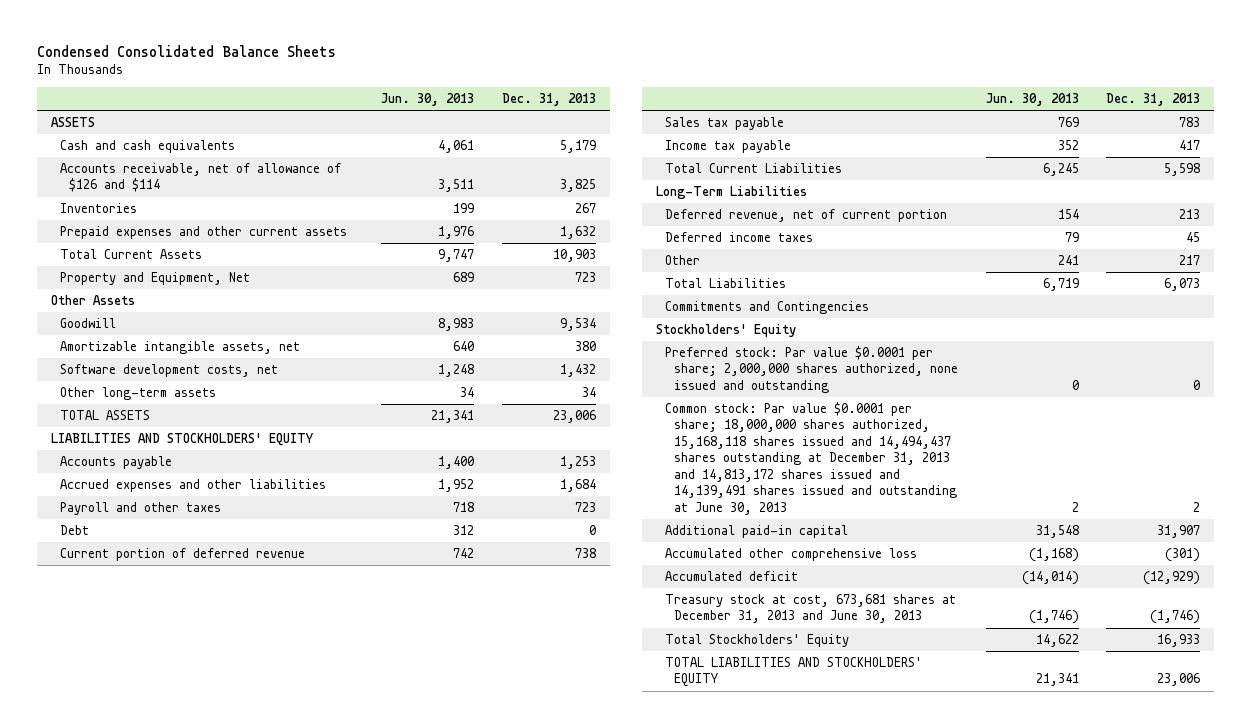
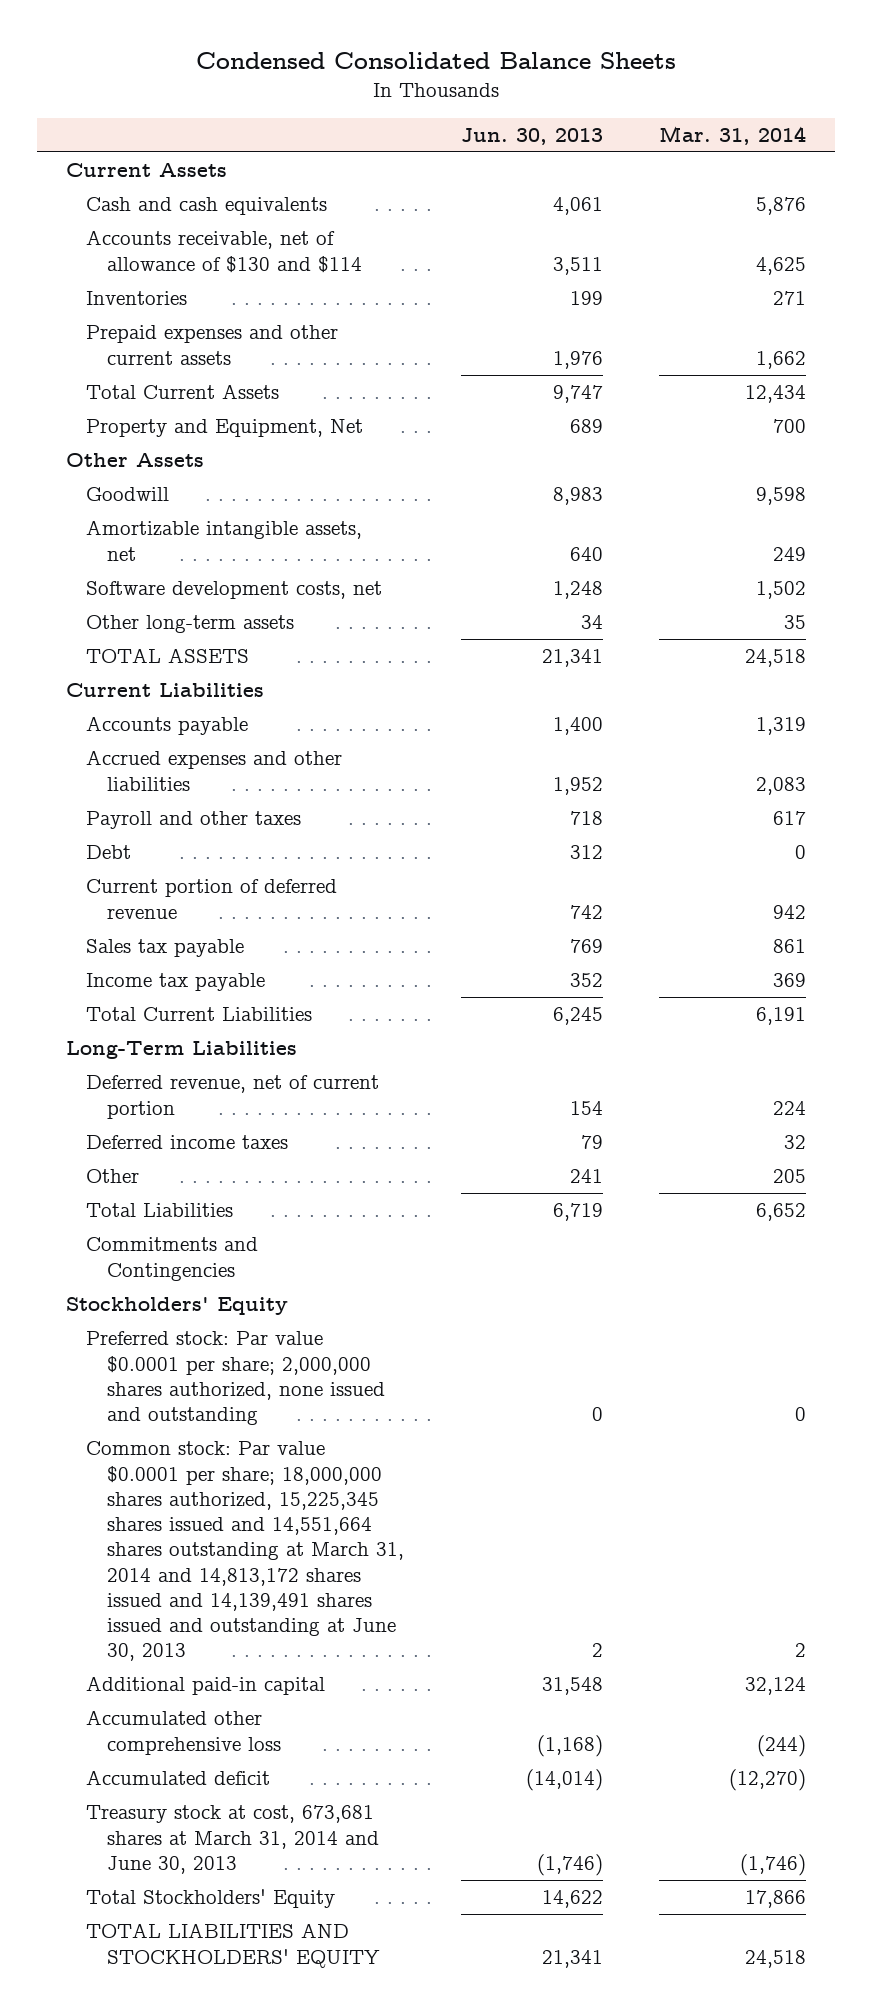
- | Jun. 30, 2013 | Dec. 31, 2013
+ | Jun. 30, 2013 | Mar. 31, 2014
- ASSETS
+ Current Assets
- Accounts receivable, net of allowance of $126 and $114 | 3,511 | 3,825
+ Accounts receivable, net of allowance of $130 and $114 | 3,511 | 4,625
- LIABILITIES AND STOCKHOLDERS' EQUITY
+ Current Liabilities
- Common stock: Par value $0.0001 per share; 18,000,000 shares authorized, 15,168,118 shares issued and 14,494,437 shares outstanding at December 31, 2013 and 14,813,172 shares issued and 14,139,491 shares issued and outstanding at June 30, 2013 | 2 | 2
+ Common stock: Par value $0.0001 per share; 18,000,000 shares authorized, 15,225,345 shares issued and 14,551,664 shares outstanding at March 31, 2014 and 14,813,172 shares issued and 14,139,491 shares issued and outstanding at June 30, 2013 | 2 | 2
- Treasury stock at cost, 673,681 shares at December 31, 2013 and June 30, 2013 | (1,746) | (1,746)
+ Treasury stock at cost, 673,681 shares at March 31, 2014 and June 30, 2013 | (1,746) | (1,746)

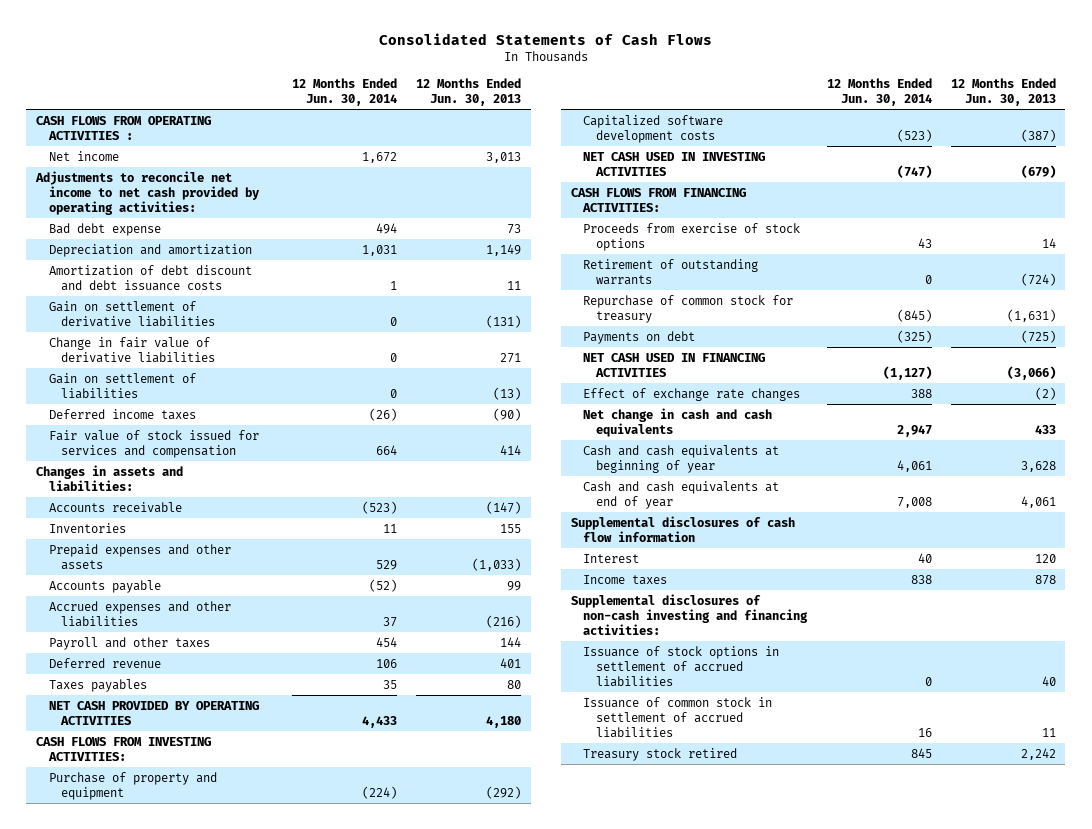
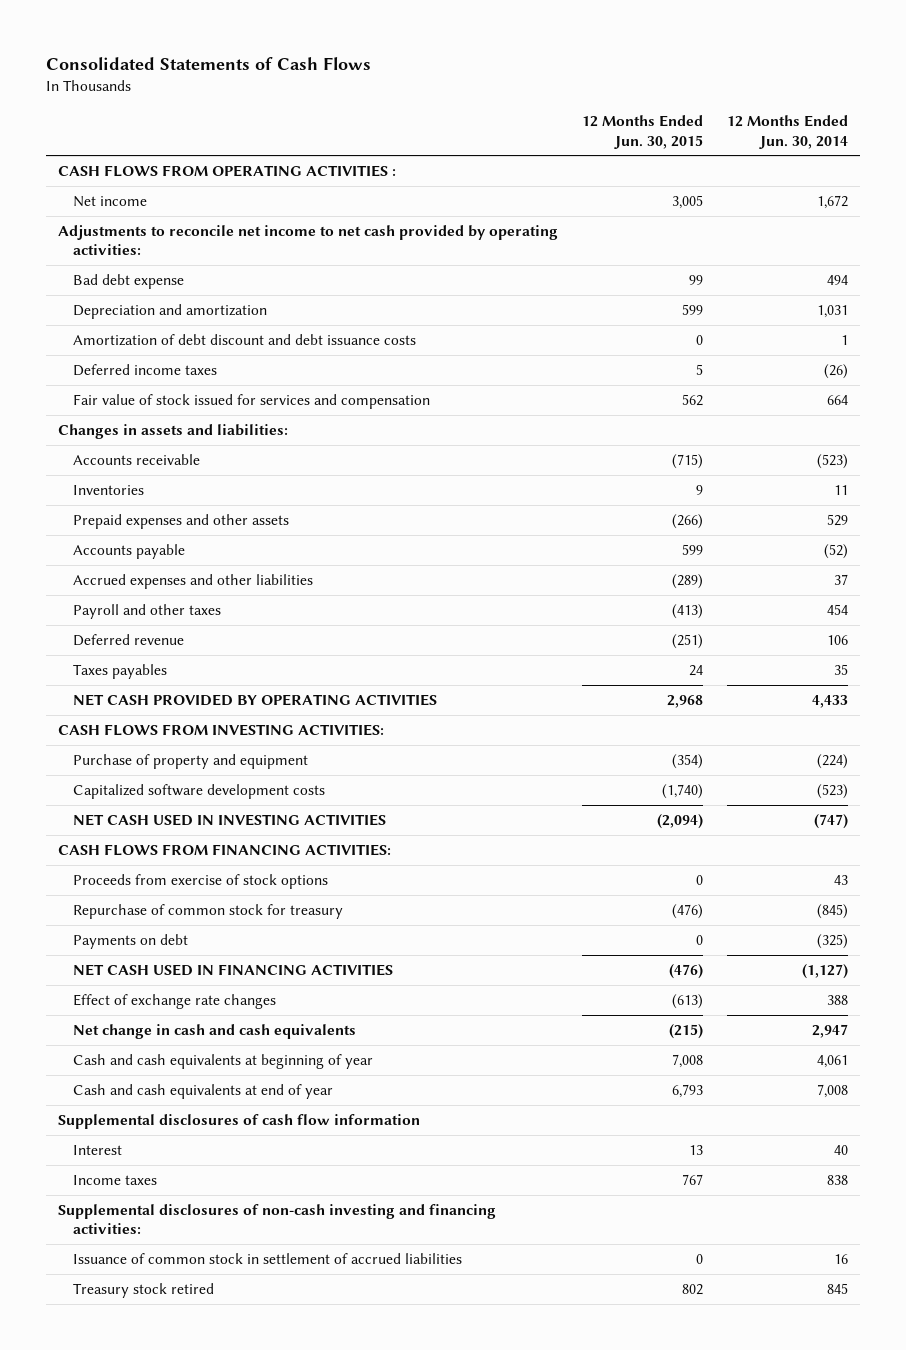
- | 12 Months Ended Jun. 30, 2014 | 12 Months Ended Jun. 30, 2013
+ | 12 Months Ended Jun. 30, 2015 | 12 Months Ended Jun. 30, 2014
- Gain on settlement of derivative liabilities | 0 | (131)
- Change in fair value of derivative liabilities | 0 | 271
- Gain on settlement of liabilities | 0 | (13)
- Retirement of outstanding warrants | 0 | (724)
- Issuance of stock options in settlement of accrued liabilities | 0 | 40

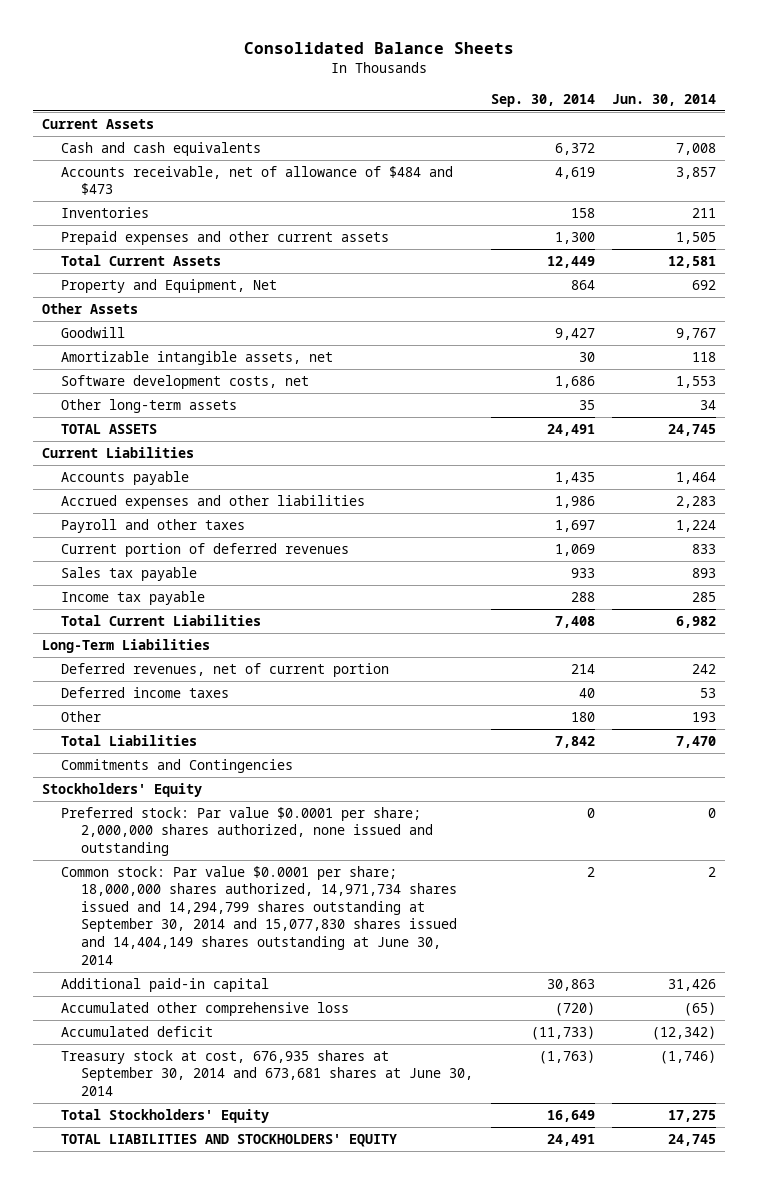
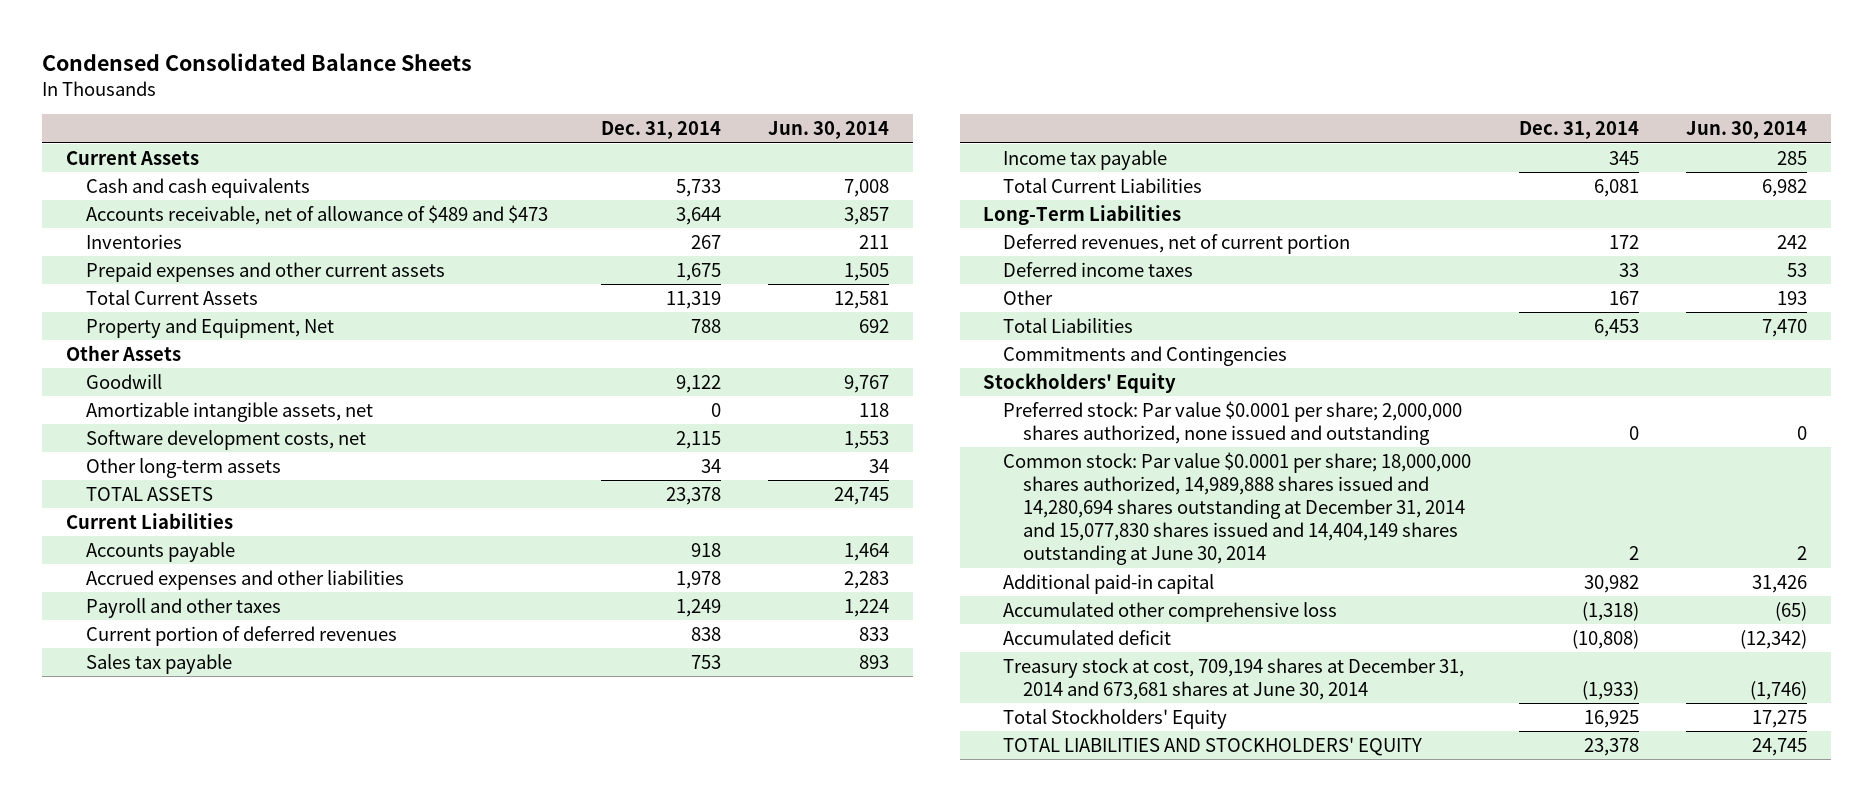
- Consolidated Balance Sheets
+ Condensed Consolidated Balance Sheets
- | Sep. 30, 2014 | Jun. 30, 2014
+ | Dec. 31, 2014 | Jun. 30, 2014
- Accounts receivable, net of allowance of $484 and $473 | 4,619 | 3,857
+ Accounts receivable, net of allowance of $489 and $473 | 3,644 | 3,857
- Common stock: Par value $0.0001 per share; 18,000,000 shares authorized, 14,971,734 shares issued and 14,294,799 shares outstanding at September 30, 2014 and 15,077,830 shares issued and 14,404,149 shares outstanding at June 30, 2014 | 2 | 2
+ Common stock: Par value $0.0001 per share; 18,000,000 shares authorized, 14,989,888 shares issued and 14,280,694 shares outstanding at December 31, 2014 and 15,077,830 shares issued and 14,404,149 shares outstanding at June 30, 2014 | 2 | 2
- Treasury stock at cost, 676,935 shares at September 30, 2014 and 673,681 shares at June 30, 2014 | (1,763) | (1,746)
+ Treasury stock at cost, 709,194 shares at December 31, 2014 and 673,681 shares at June 30, 2014 | (1,933) | (1,746)

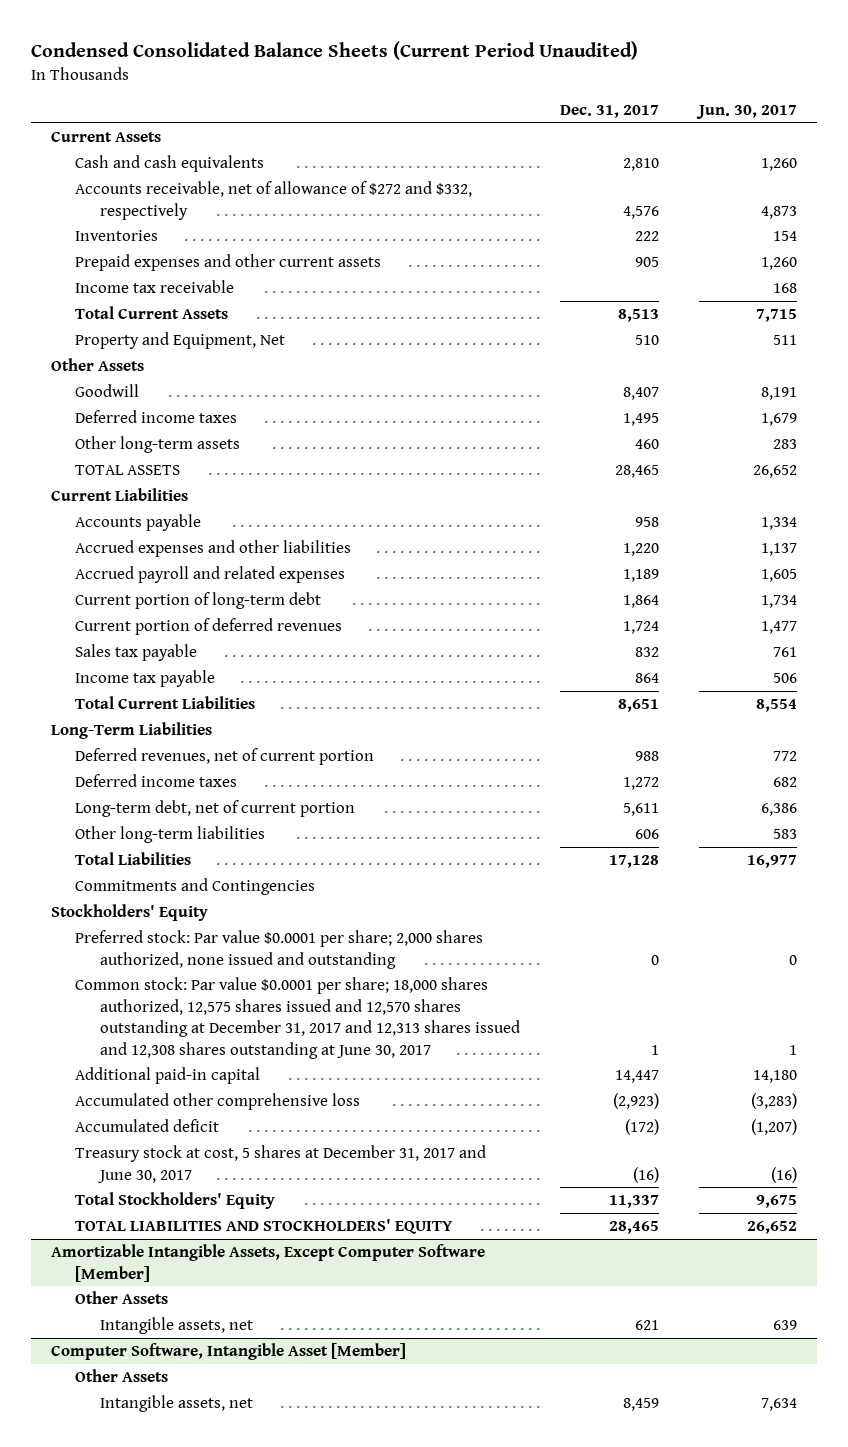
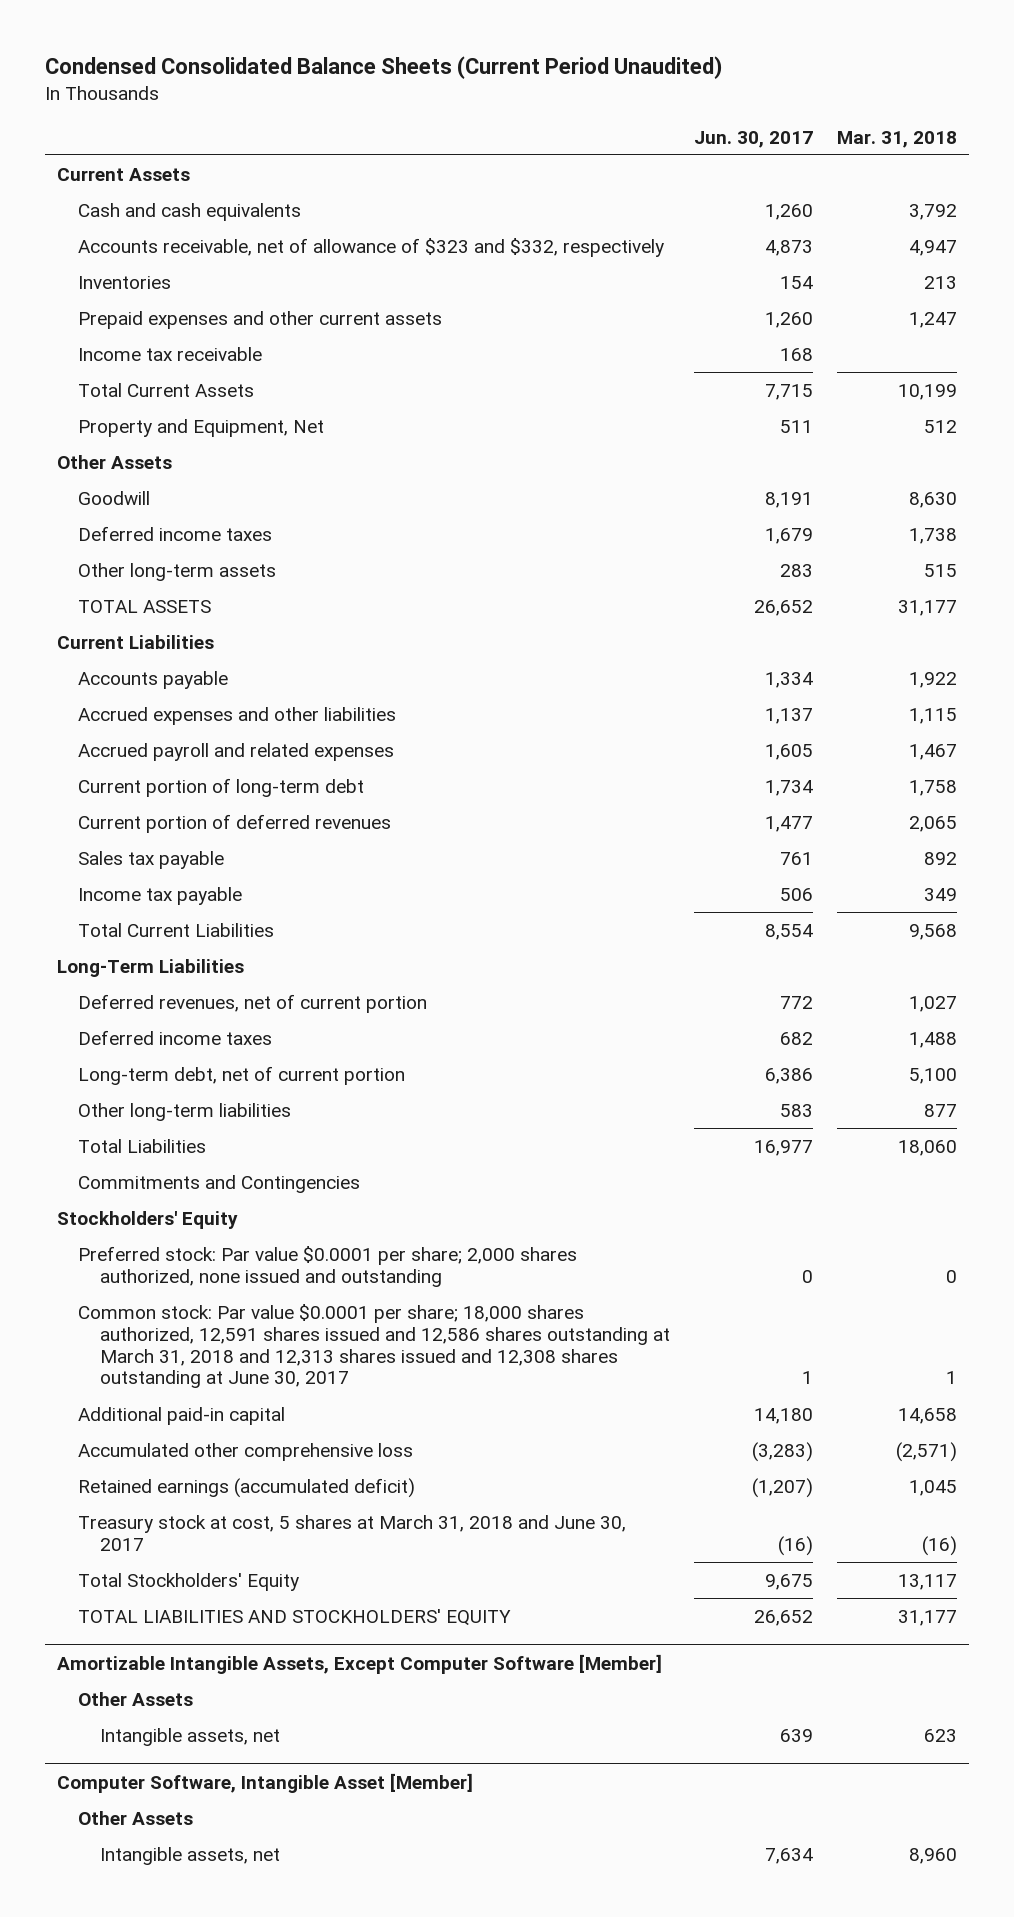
- | Dec. 31, 2017 | Jun. 30, 2017
+ | Jun. 30, 2017 | Mar. 31, 2018
- Accounts receivable, net of allowance of $272 and $332, respectively | 4,576 | 4,873
+ Accounts receivable, net of allowance of $323 and $332, respectively | 4,873 | 4,947
- Common stock: Par value $0.0001 per share; 18,000 shares authorized, 12,575 shares issued and 12,570 shares outstanding at December 31, 2017 and 12,313 shares issued and 12,308 shares outstanding at June 30, 2017 | 1 | 1
+ Common stock: Par value $0.0001 per share; 18,000 shares authorized, 12,591 shares issued and 12,586 shares outstanding at March 31, 2018 and 12,313 shares issued and 12,308 shares outstanding at June 30, 2017 | 1 | 1
- Accumulated deficit | (172) | (1,207)
- Treasury stock at cost, 5 shares at December 31, 2017 and June 30, 2017 | (16) | (16)
+ Retained earnings (accumulated deficit) | (1,207) | 1,045
+ Treasury stock at cost, 5 shares at March 31, 2018 and June 30, 2017 | (16) | (16)

